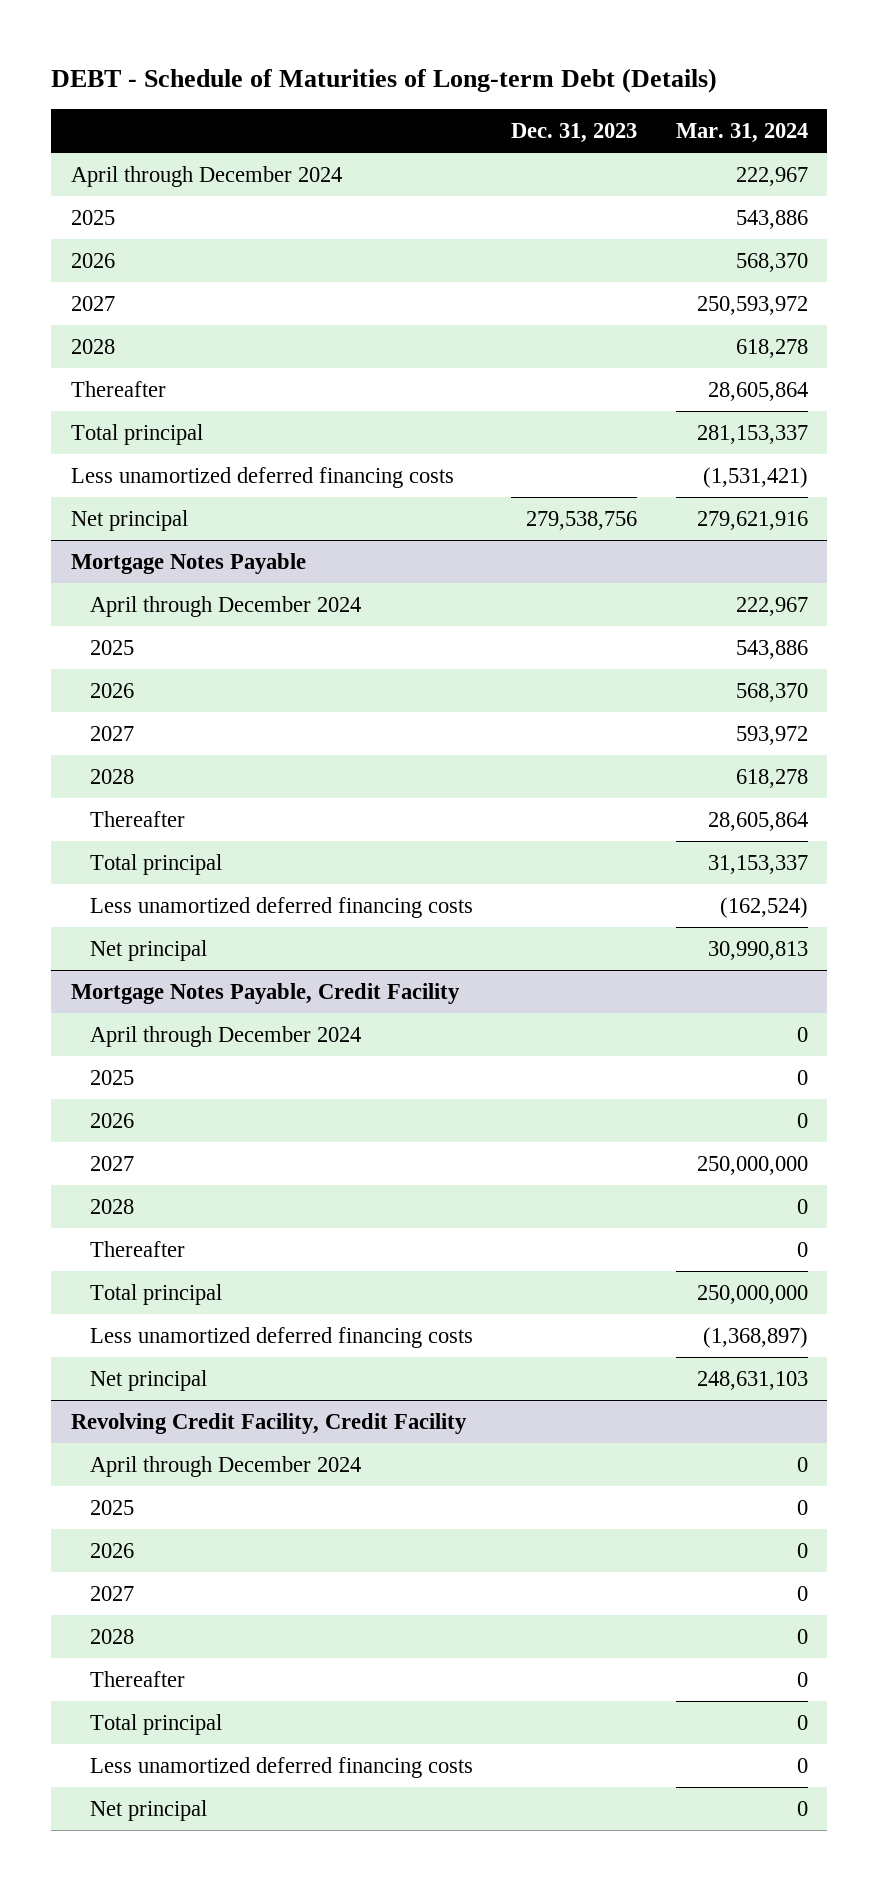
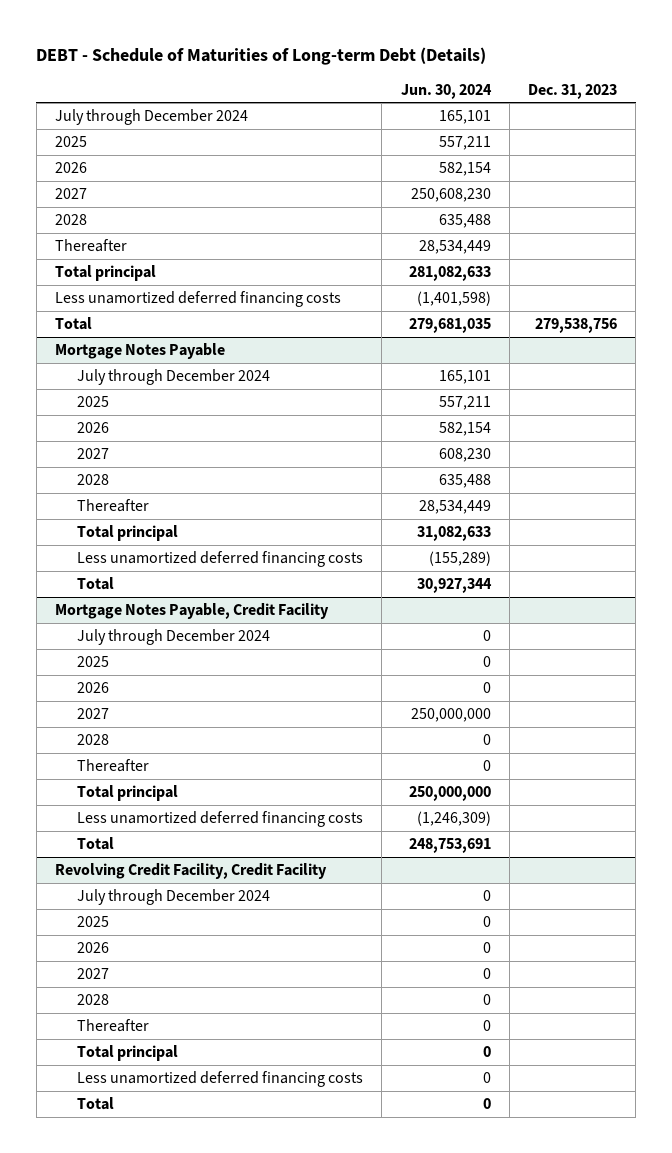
- | Dec. 31, 2023 | Mar. 31, 2024
+ | Jun. 30, 2024 | Dec. 31, 2023
- April through December 2024 | | 222,967
+ July through December 2024 | 165,101 |
- Net principal | 279,538,756 | 279,621,916
+ Total | 279,681,035 | 279,538,756
@ Mortgage Notes Payable
- April through December 2024 | | 222,967
+ July through December 2024 | 165,101 |
- Net principal | | 30,990,813
+ Total | 30,927,344 |
@ Mortgage Notes Payable, Credit Facility
- April through December 2024 | | 0
+ July through December 2024 | 0 |
- Net principal | | 248,631,103
+ Total | 248,753,691 |
@ Revolving Credit Facility, Credit Facility
- April through December 2024 | | 0
+ July through December 2024 | 0 |
- Net principal | | 0
+ Total | 0 |

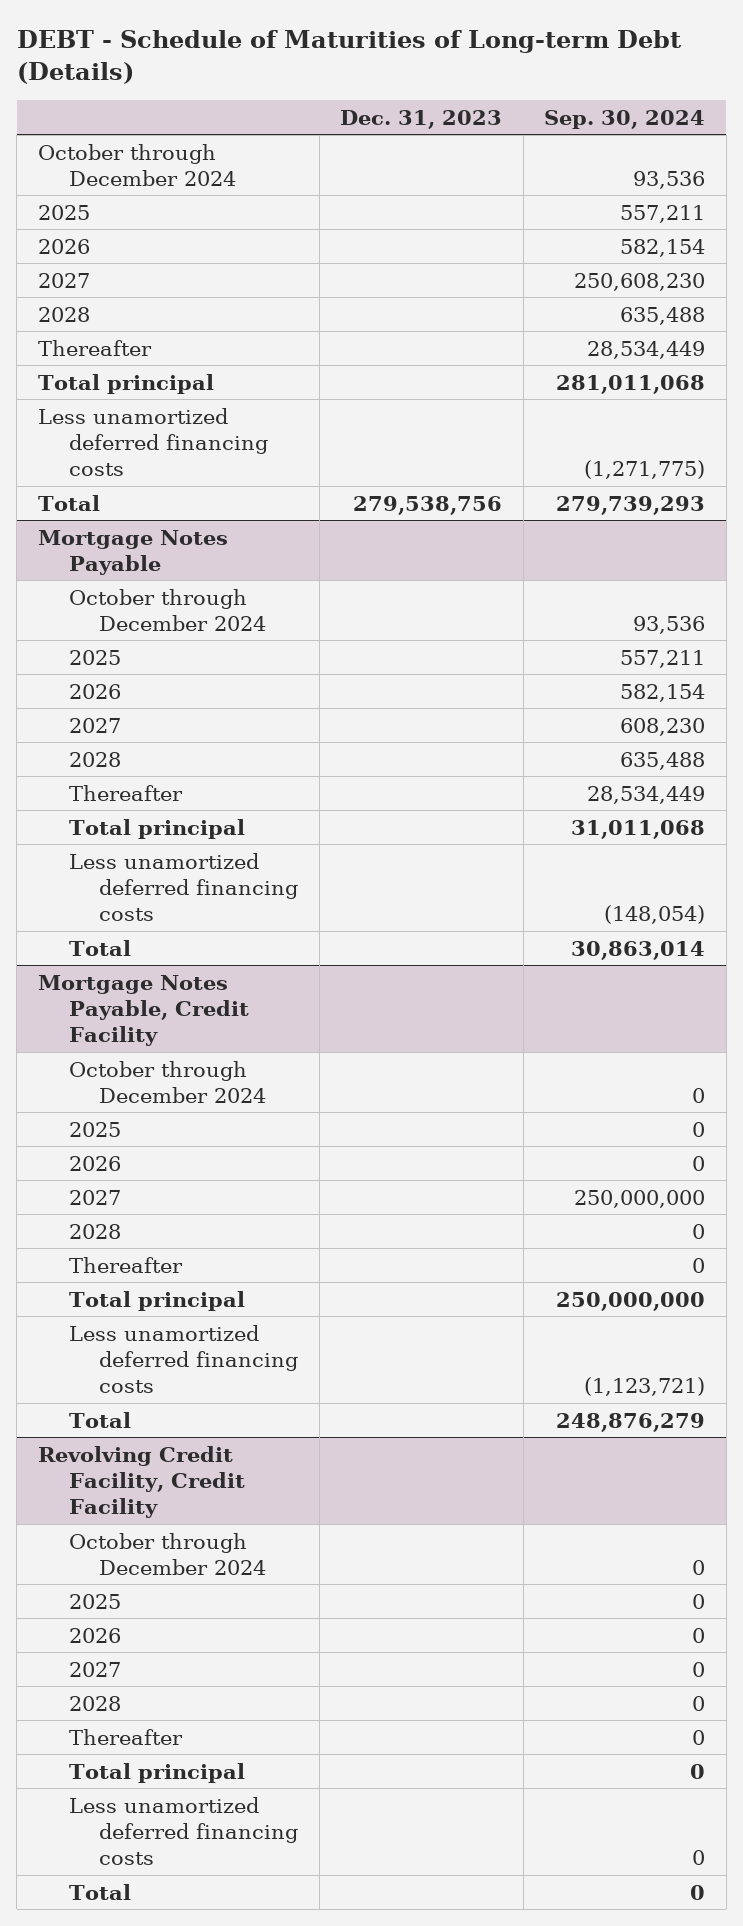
- | Jun. 30, 2024 | Dec. 31, 2023
+ | Dec. 31, 2023 | Sep. 30, 2024
- July through December 2024 | 165,101 |
+ October through December 2024 | | 93,536
@ Mortgage Notes Payable
- July through December 2024 | 165,101 |
+ October through December 2024 | | 93,536
@ Mortgage Notes Payable, Credit Facility
- July through December 2024 | 0 |
+ October through December 2024 | | 0
@ Revolving Credit Facility, Credit Facility
- July through December 2024 | 0 |
+ October through December 2024 | | 0

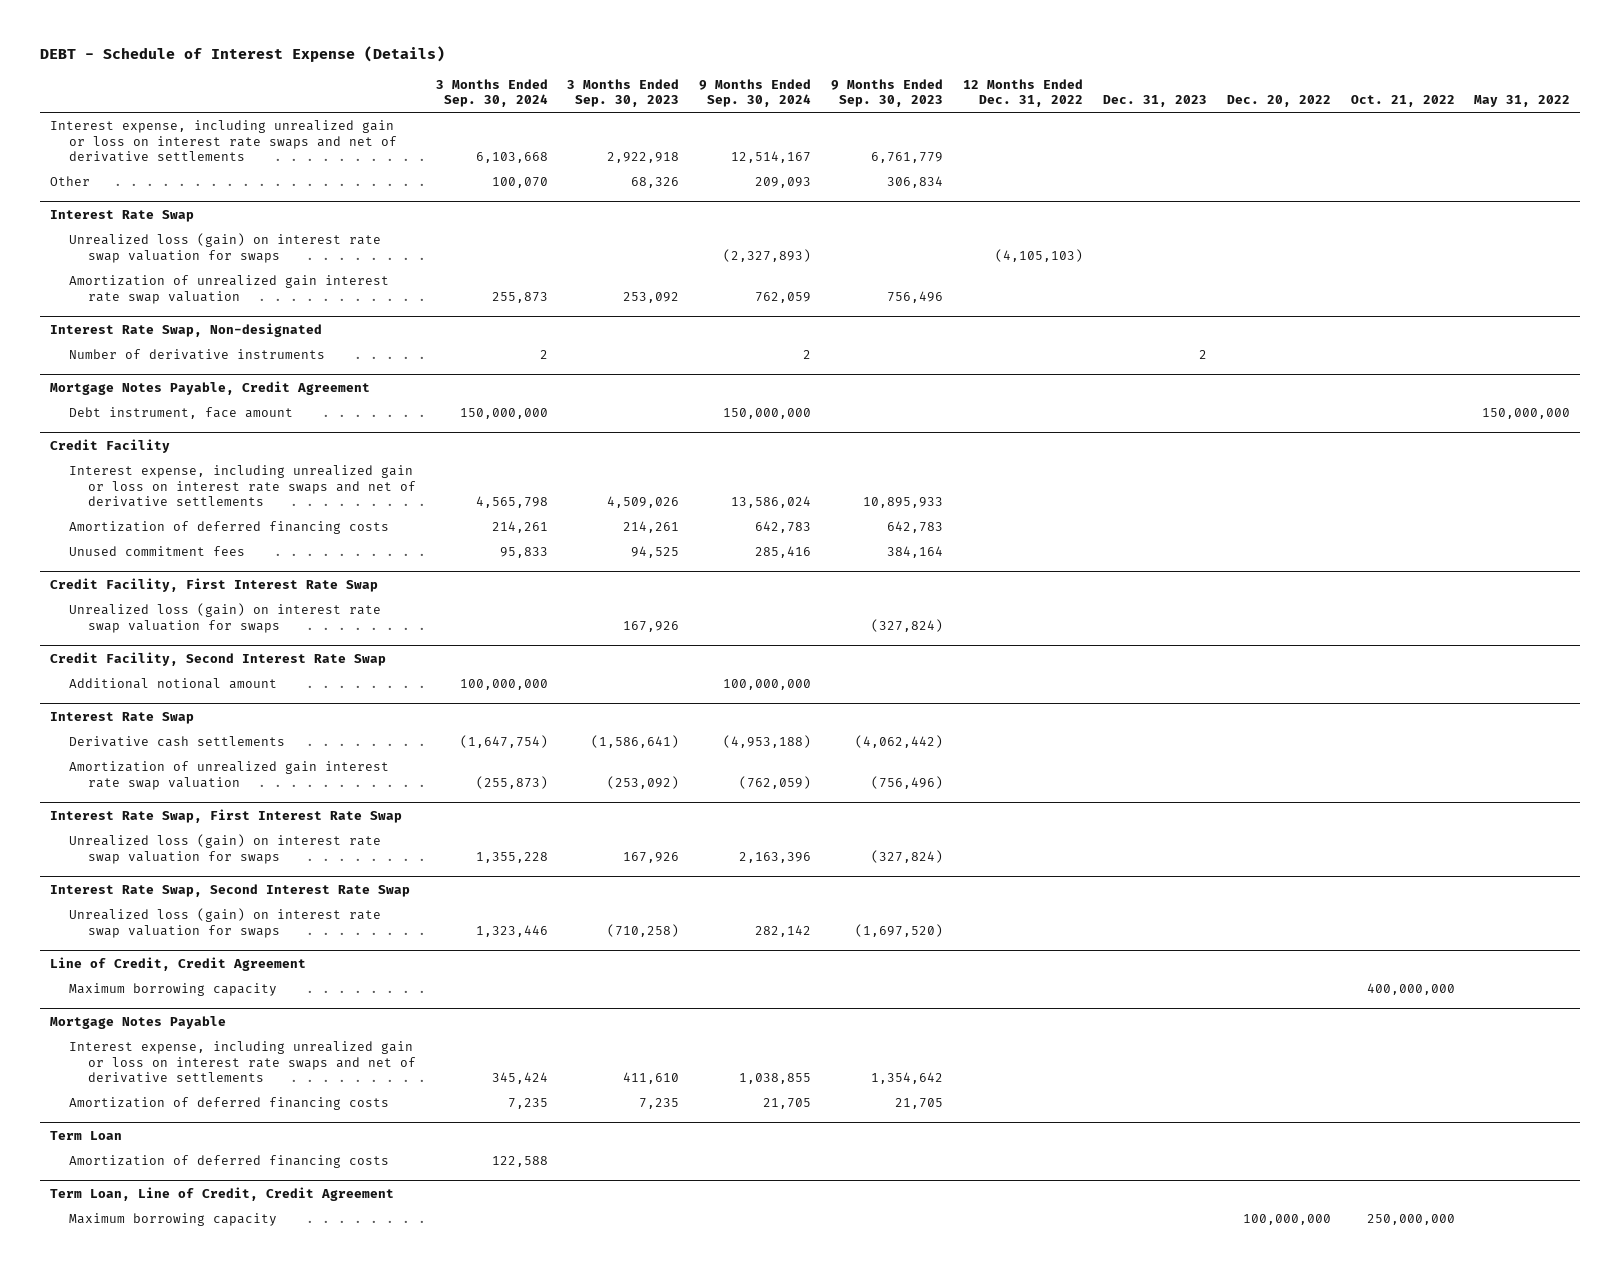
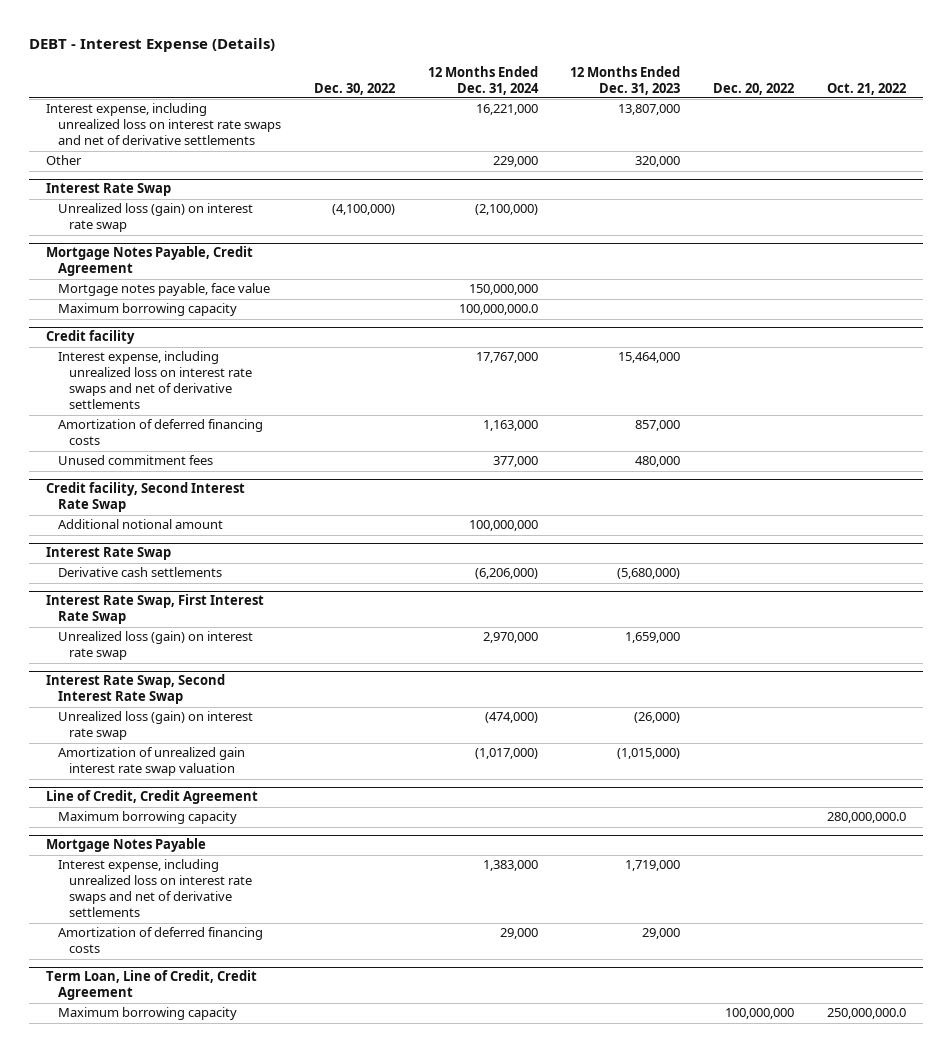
- DEBT - Schedule of Interest Expense (Details)
+ DEBT - Interest Expense (Details)
- | 3 Months Ended Sep. 30, 2024 | 3 Months Ended Sep. 30, 2023 | 9 Months Ended Sep. 30, 2024 | 9 Months Ended Sep. 30, 2023 | 12 Months Ended Dec. 31, 2022 | Dec. 31, 2023 | Dec. 20, 2022 | Oct. 21, 2022 | May 31, 2022
+ | Dec. 30, 2022 | 12 Months Ended Dec. 31, 2024 | 12 Months Ended Dec. 31, 2023 | Dec. 20, 2022 | Oct. 21, 2022
- Interest expense, including unrealized gain or loss on interest rate swaps and net of derivative settlements | 6,103,668 | 2,922,918 | 12,514,167 | 6,761,779 | | | | |
+ Interest expense, including unrealized loss on interest rate swaps and net of derivative settlements | | 16,221,000 | 13,807,000 | |
@ Interest Rate Swap
- Unrealized loss (gain) on interest rate swap valuation for swaps | | | (2,327,893) | | (4,105,103) | | | |
- Amortization of unrealized gain interest rate swap valuation | 255,873 | 253,092 | 762,059 | 756,496 | | | | |
- Interest Rate Swap, Non-designated
- Number of derivative instruments | 2 | | 2 | | | 2 | | |
@ Interest Rate Swap
+ Unrealized loss (gain) on interest rate swap | (4,100,000) | (2,100,000) | | |
@ Mortgage Notes Payable, Credit Agreement
- Debt instrument, face amount | 150,000,000 | | 150,000,000 | | | | | | 150,000,000
- Credit Facility
- Interest expense, including unrealized gain or loss on interest rate swaps and net of derivative settlements | 4,565,798 | 4,509,026 | 13,586,024 | 10,895,933 | | | | |
@ Mortgage Notes Payable, Credit Agreement
+ Mortgage notes payable, face value | | 150,000,000 | | |
+ Maximum borrowing capacity | | 100,000,000.0 | | |
+ Credit facility
+ Interest expense, including unrealized loss on interest rate swaps and net of derivative settlements | | 17,767,000 | 15,464,000 | |
- Credit Facility, First Interest Rate Swap
- Unrealized loss (gain) on interest rate swap valuation for swaps | | 167,926 | | (327,824) | | | | |
- Credit Facility, Second Interest Rate Swap
+ Credit facility, Second Interest Rate Swap
@ Interest Rate Swap
- Amortization of unrealized gain interest rate swap valuation | (255,873) | (253,092) | (762,059) | (756,496) | | | | |
@ Interest Rate Swap, First Interest Rate Swap
- Unrealized loss (gain) on interest rate swap valuation for swaps | 1,355,228 | 167,926 | 2,163,396 | (327,824) | | | | |
+ Unrealized loss (gain) on interest rate swap | | 2,970,000 | 1,659,000 | |
@ Interest Rate Swap, Second Interest Rate Swap
- Unrealized loss (gain) on interest rate swap valuation for swaps | 1,323,446 | (710,258) | 282,142 | (1,697,520) | | | | |
+ Unrealized loss (gain) on interest rate swap | | (474,000) | (26,000) | |
+ Amortization of unrealized gain interest rate swap valuation | | (1,017,000) | (1,015,000) | |
@ Line of Credit, Credit Agreement
- Maximum borrowing capacity | | | | | | | | 400,000,000 |
+ Maximum borrowing capacity | | | | | 280,000,000.0
@ Mortgage Notes Payable
- Interest expense, including unrealized gain or loss on interest rate swaps and net of derivative settlements | 345,424 | 411,610 | 1,038,855 | 1,354,642 | | | | |
+ Interest expense, including unrealized loss on interest rate swaps and net of derivative settlements | | 1,383,000 | 1,719,000 | |
- Term Loan
- Amortization of deferred financing costs | 122,588 | | | | | | | |
@ Term Loan, Line of Credit, Credit Agreement
- Maximum borrowing capacity | | | | | | | 100,000,000 | 250,000,000 |
+ Maximum borrowing capacity | | | | 100,000,000 | 250,000,000.0

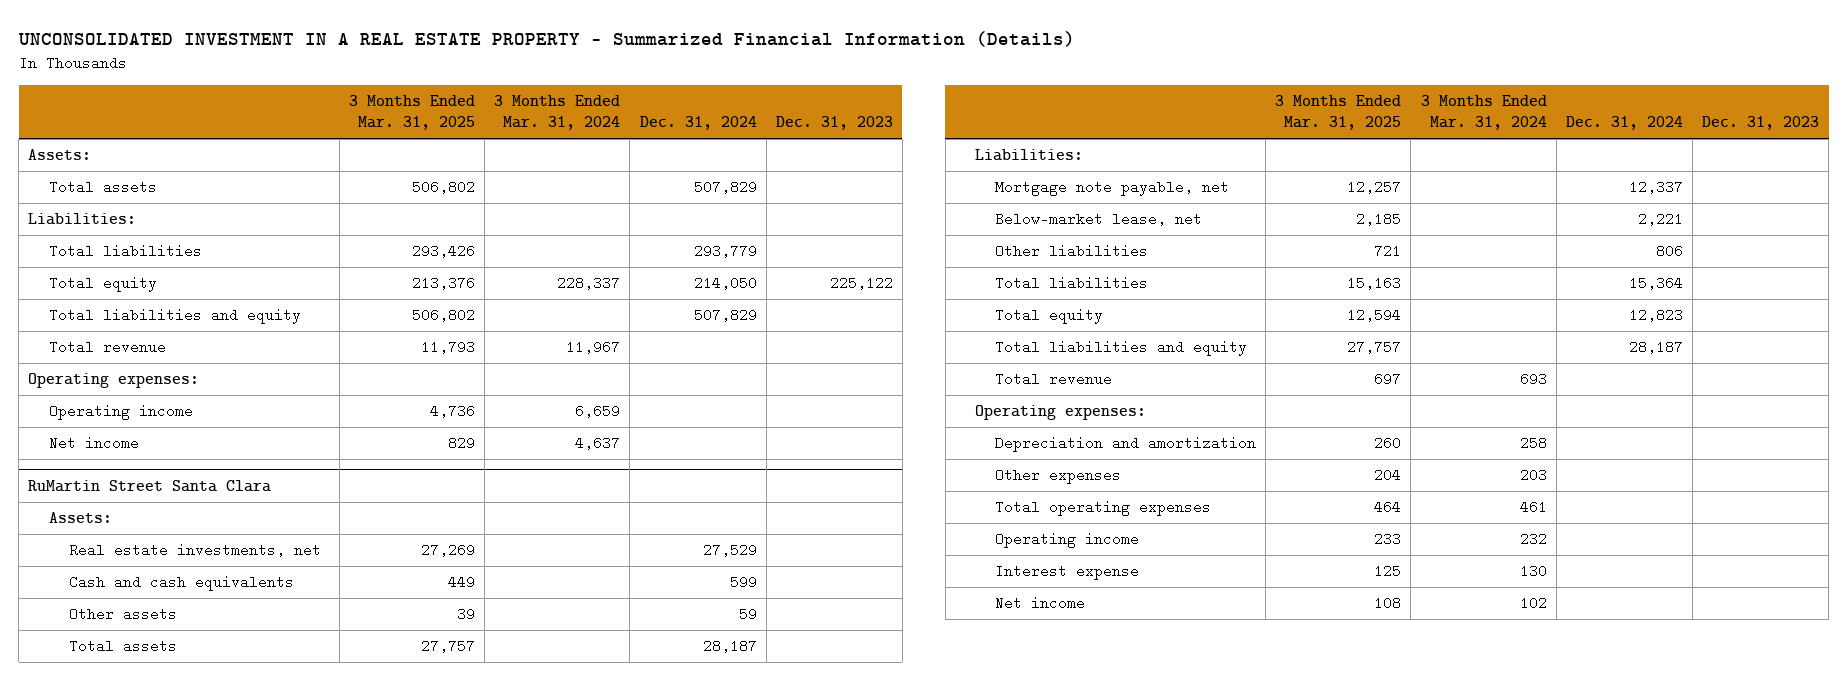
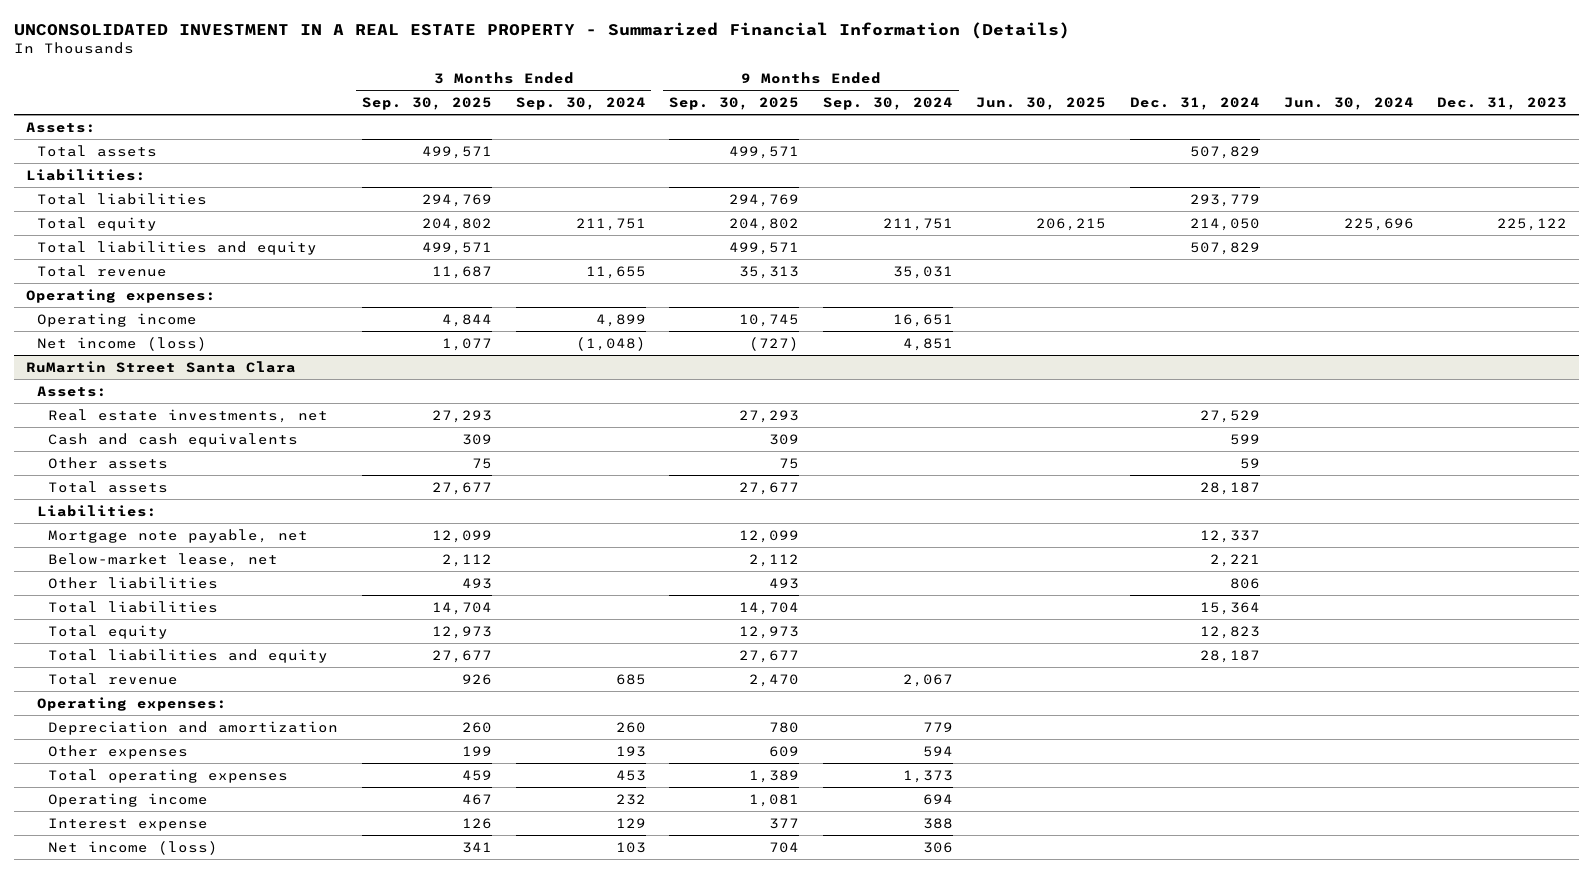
- | 3 Months Ended Mar. 31, 2025 | 3 Months Ended Mar. 31, 2024 | Dec. 31, 2024 | Dec. 31, 2023
+ | 3 Months Ended Sep. 30, 2025 | 3 Months Ended Sep. 30, 2024 | 9 Months Ended Sep. 30, 2025 | 9 Months Ended Sep. 30, 2024 | Jun. 30, 2025 | Dec. 31, 2024 | Jun. 30, 2024 | Dec. 31, 2023
- Net income | 829 | 4,637 | |
+ Net income (loss) | 1,077 | (1,048) | (727) | 4,851 | | | |
@ RuMartin Street Santa Clara
- Net income | 108 | 102 | |
+ Net income (loss) | 341 | 103 | 704 | 306 | | | |

